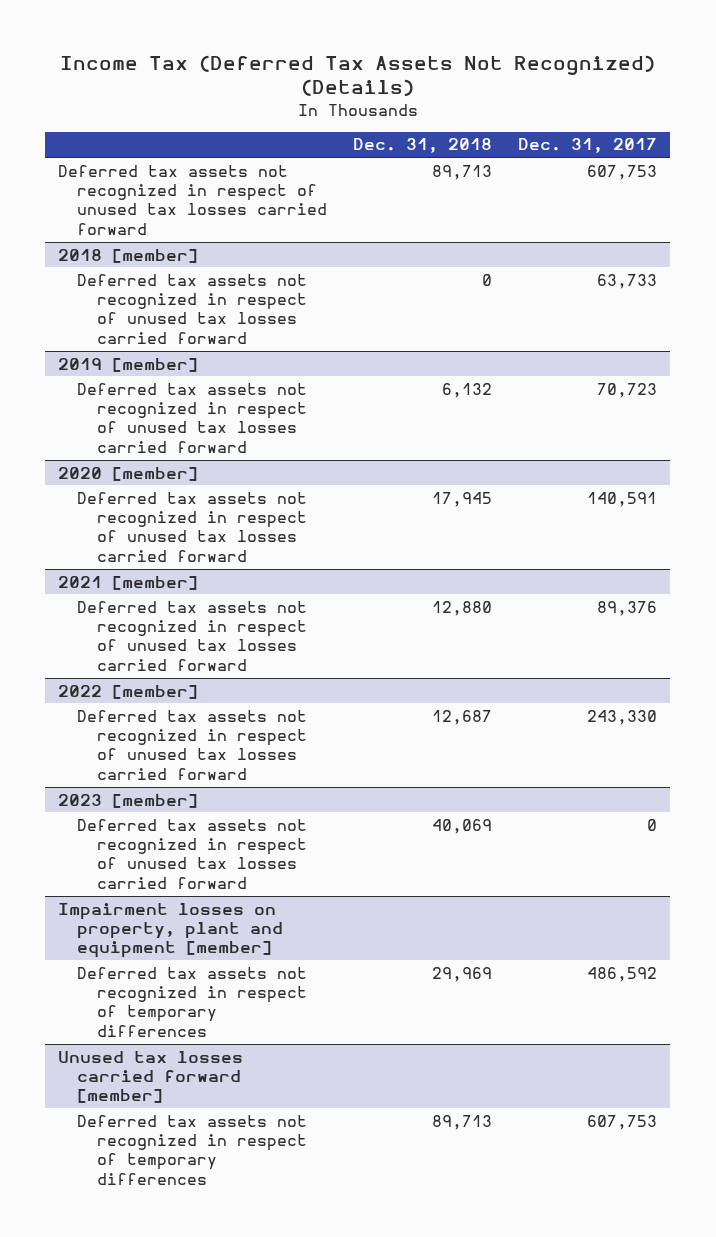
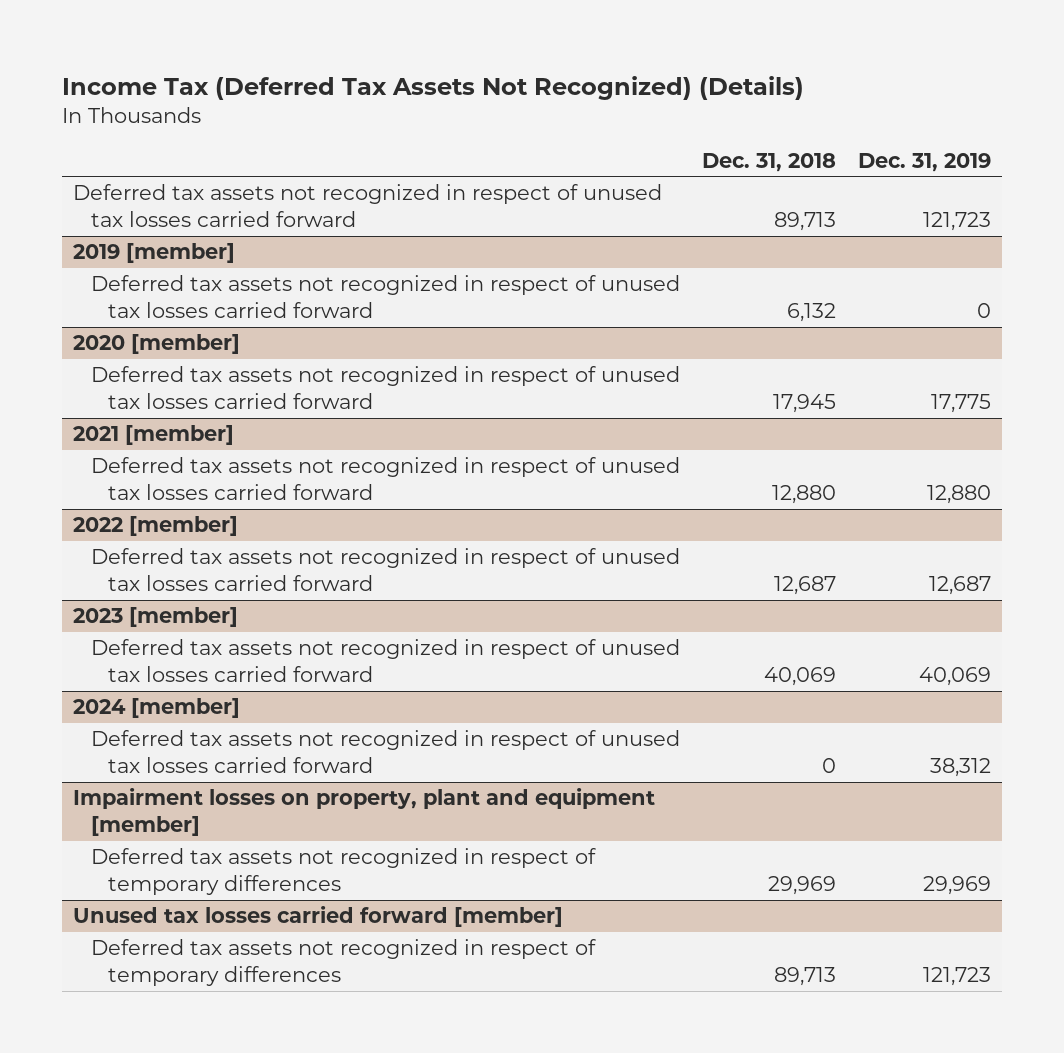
- | Dec. 31, 2018 | Dec. 31, 2017
+ | Dec. 31, 2018 | Dec. 31, 2019
- 2018 [member]
- Deferred tax assets not recognized in respect of unused tax losses carried forward | 0 | 63,733
+ 2024 [member]
+ Deferred tax assets not recognized in respect of unused tax losses carried forward | 0 | 38,312

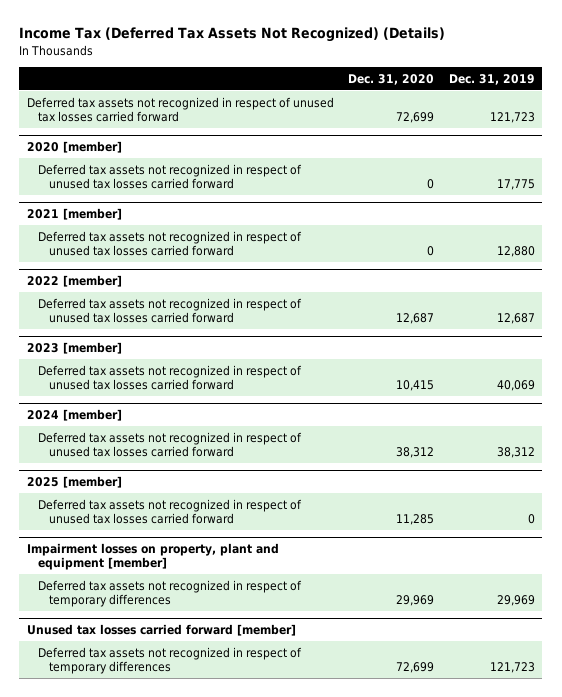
- | Dec. 31, 2018 | Dec. 31, 2019
+ | Dec. 31, 2020 | Dec. 31, 2019
- 2019 [member]
- Deferred tax assets not recognized in respect of unused tax losses carried forward | 6,132 | 0
+ 2025 [member]
+ Deferred tax assets not recognized in respect of unused tax losses carried forward | 11,285 | 0

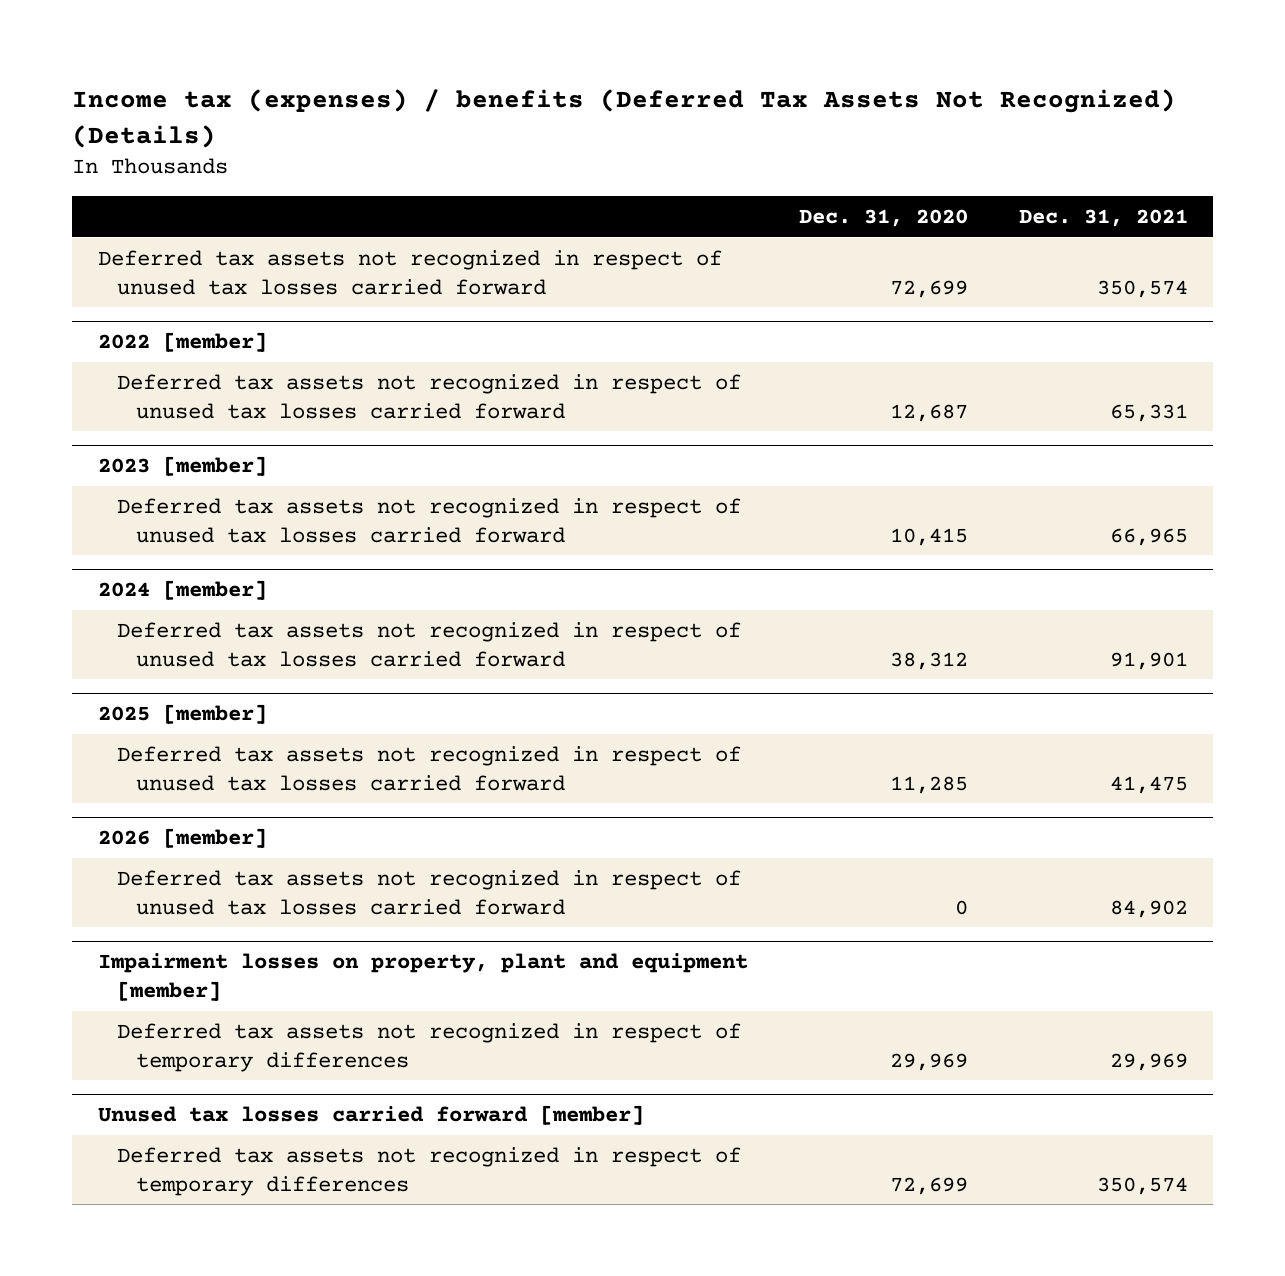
- Income Tax (Deferred Tax Assets Not Recognized) (Details)
+ Income tax (expenses) / benefits (Deferred Tax Assets Not Recognized) (Details)
- | Dec. 31, 2020 | Dec. 31, 2019
+ | Dec. 31, 2020 | Dec. 31, 2021
- 2020 [member]
- Deferred tax assets not recognized in respect of unused tax losses carried forward | 0 | 17,775
- 2021 [member]
- Deferred tax assets not recognized in respect of unused tax losses carried forward | 0 | 12,880
+ 2026 [member]
+ Deferred tax assets not recognized in respect of unused tax losses carried forward | 0 | 84,902

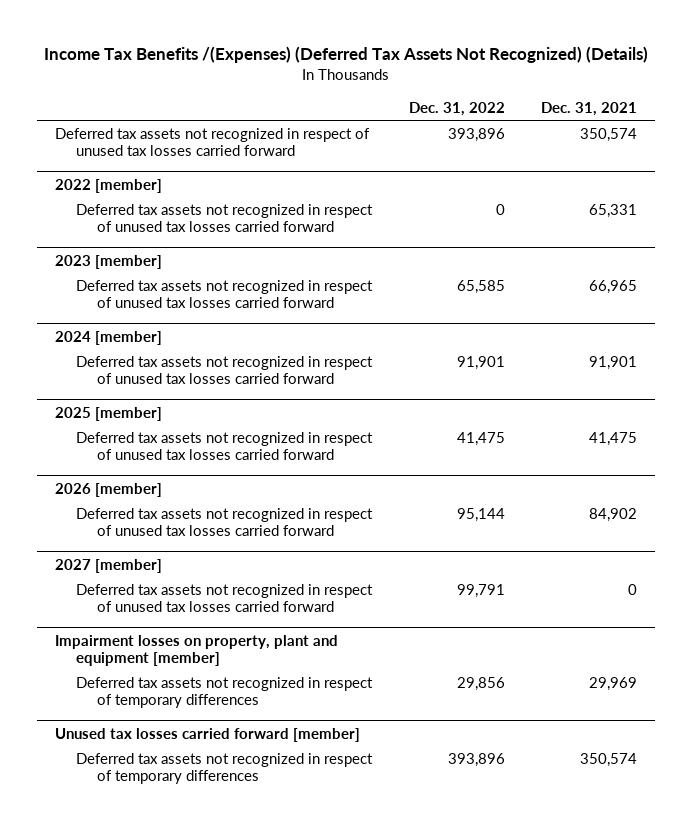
- Income tax (expenses) / benefits (Deferred Tax Assets Not Recognized) (Details)
+ Income Tax Benefits /(Expenses) (Deferred Tax Assets Not Recognized) (Details)
- | Dec. 31, 2020 | Dec. 31, 2021
+ | Dec. 31, 2022 | Dec. 31, 2021
+ 2027 [member]
+ Deferred tax assets not recognized in respect of unused tax losses carried forward | 99,791 | 0

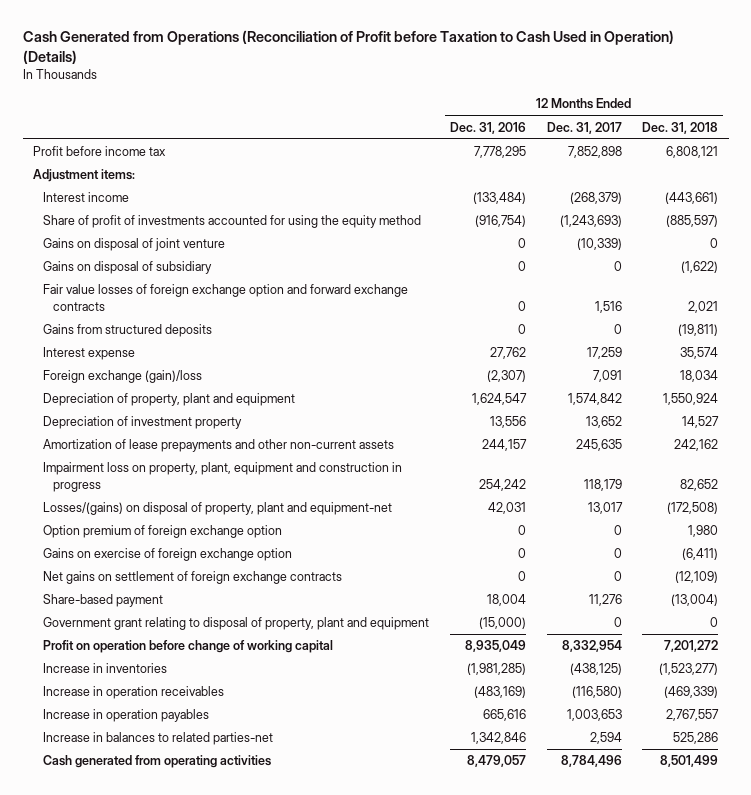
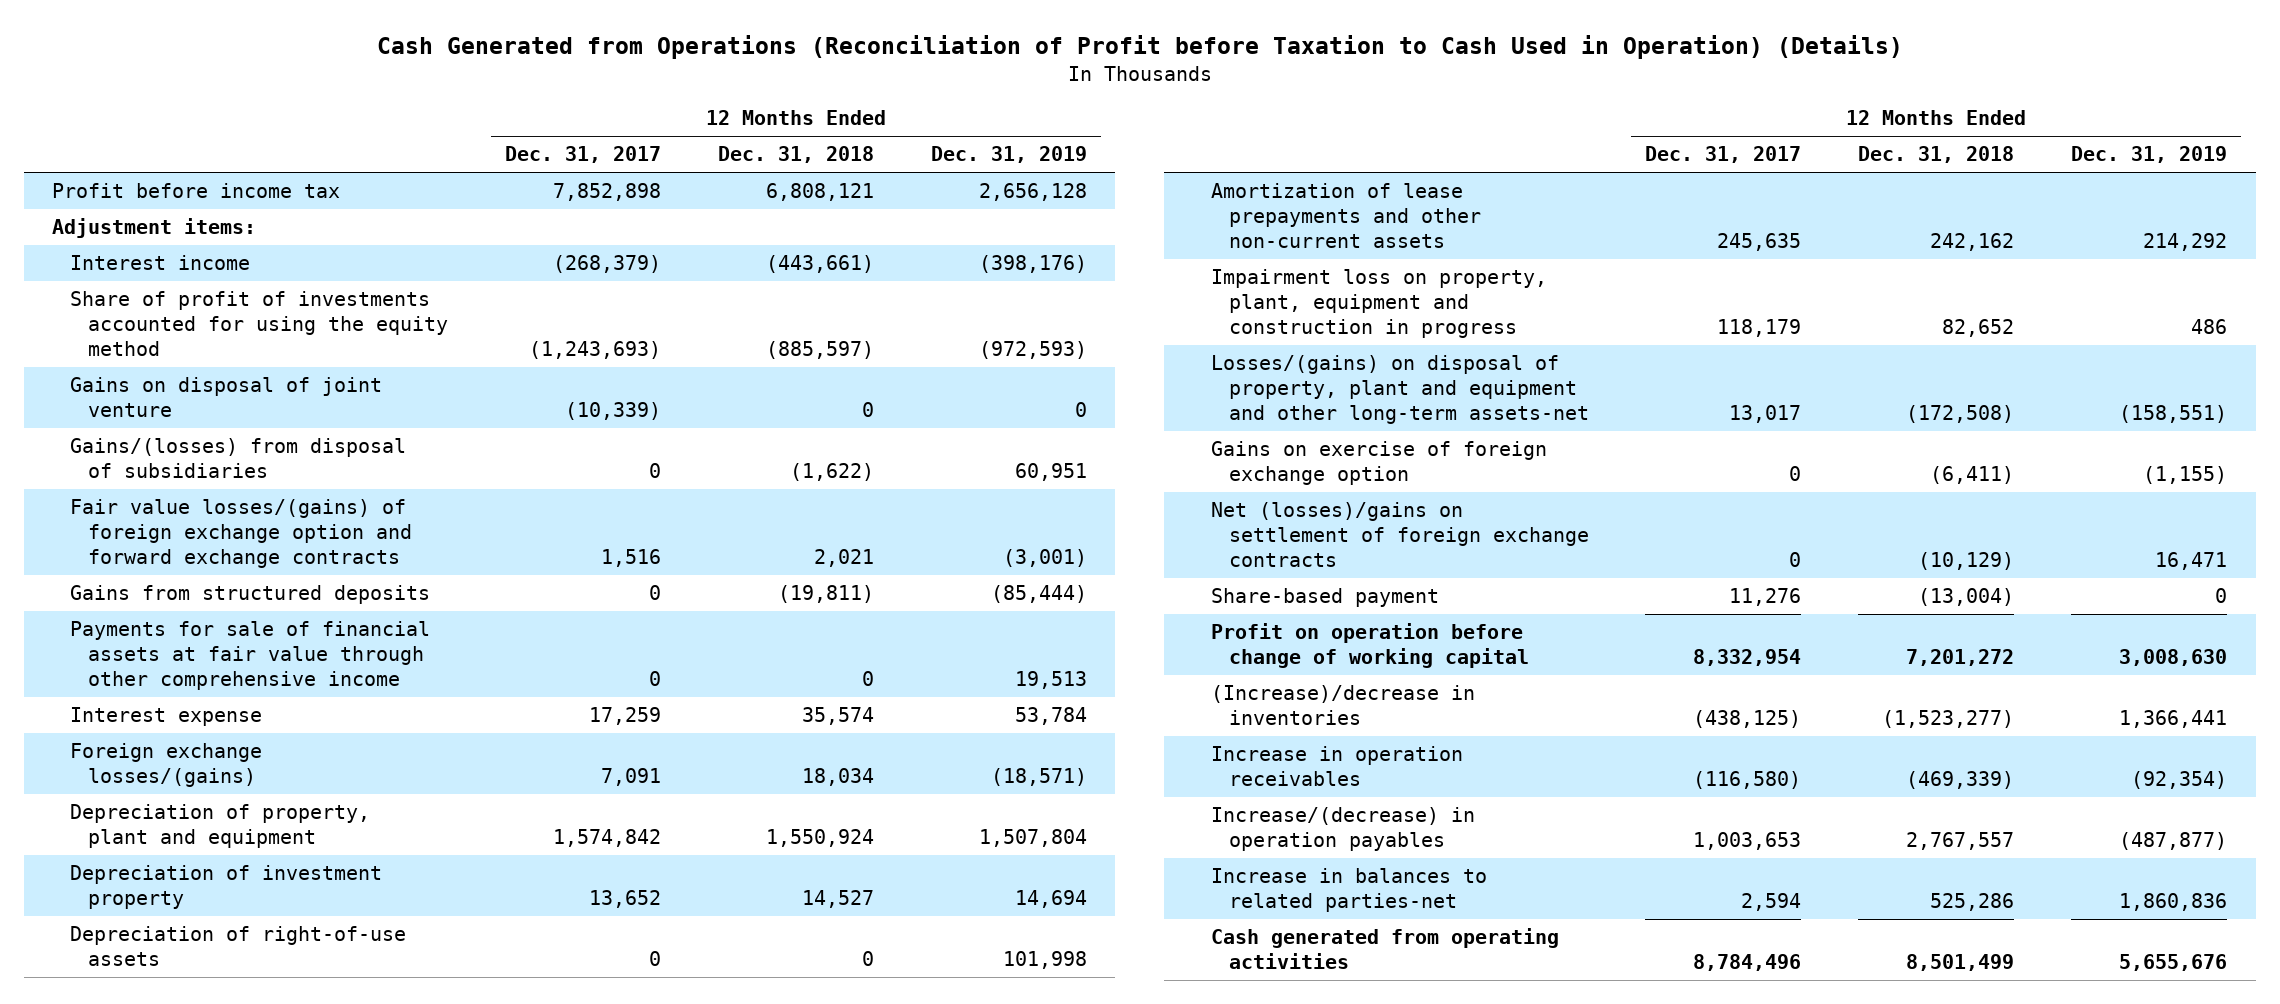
- | 12 Months Ended Dec. 31, 2016 | 12 Months Ended Dec. 31, 2017 | 12 Months Ended Dec. 31, 2018
+ | 12 Months Ended Dec. 31, 2017 | 12 Months Ended Dec. 31, 2018 | 12 Months Ended Dec. 31, 2019
- Gains on disposal of subsidiary | 0 | 0 | (1,622)
- Fair value losses of foreign exchange option and forward exchange contracts | 0 | 1,516 | 2,021
+ Gains/(losses) from disposal of subsidiaries | 0 | (1,622) | 60,951
+ Fair value losses/(gains) of foreign exchange option and forward exchange contracts | 1,516 | 2,021 | (3,001)
+ Payments for sale of financial assets at fair value through other comprehensive income | 0 | 0 | 19,513
- Foreign exchange (gain)/loss | (2,307) | 7,091 | 18,034
+ Foreign exchange losses/(gains) | 7,091 | 18,034 | (18,571)
+ Depreciation of right-of-use assets | 0 | 0 | 101,998
- Losses/(gains) on disposal of property, plant and equipment-net | 42,031 | 13,017 | (172,508)
- Option premium of foreign exchange option | 0 | 0 | 1,980
+ Losses/(gains) on disposal of property, plant and equipment and other long-term assets-net | 13,017 | (172,508) | (158,551)
- Net gains on settlement of foreign exchange contracts | 0 | 0 | (12,109)
+ Net (losses)/gains on settlement of foreign exchange contracts | 0 | (10,129) | 16,471
- Government grant relating to disposal of property, plant and equipment | (15,000) | 0 | 0
- Increase in inventories | (1,981,285) | (438,125) | (1,523,277)
+ (Increase)/decrease in inventories | (438,125) | (1,523,277) | 1,366,441
- Increase in operation payables | 665,616 | 1,003,653 | 2,767,557
+ Increase/(decrease) in operation payables | 1,003,653 | 2,767,557 | (487,877)

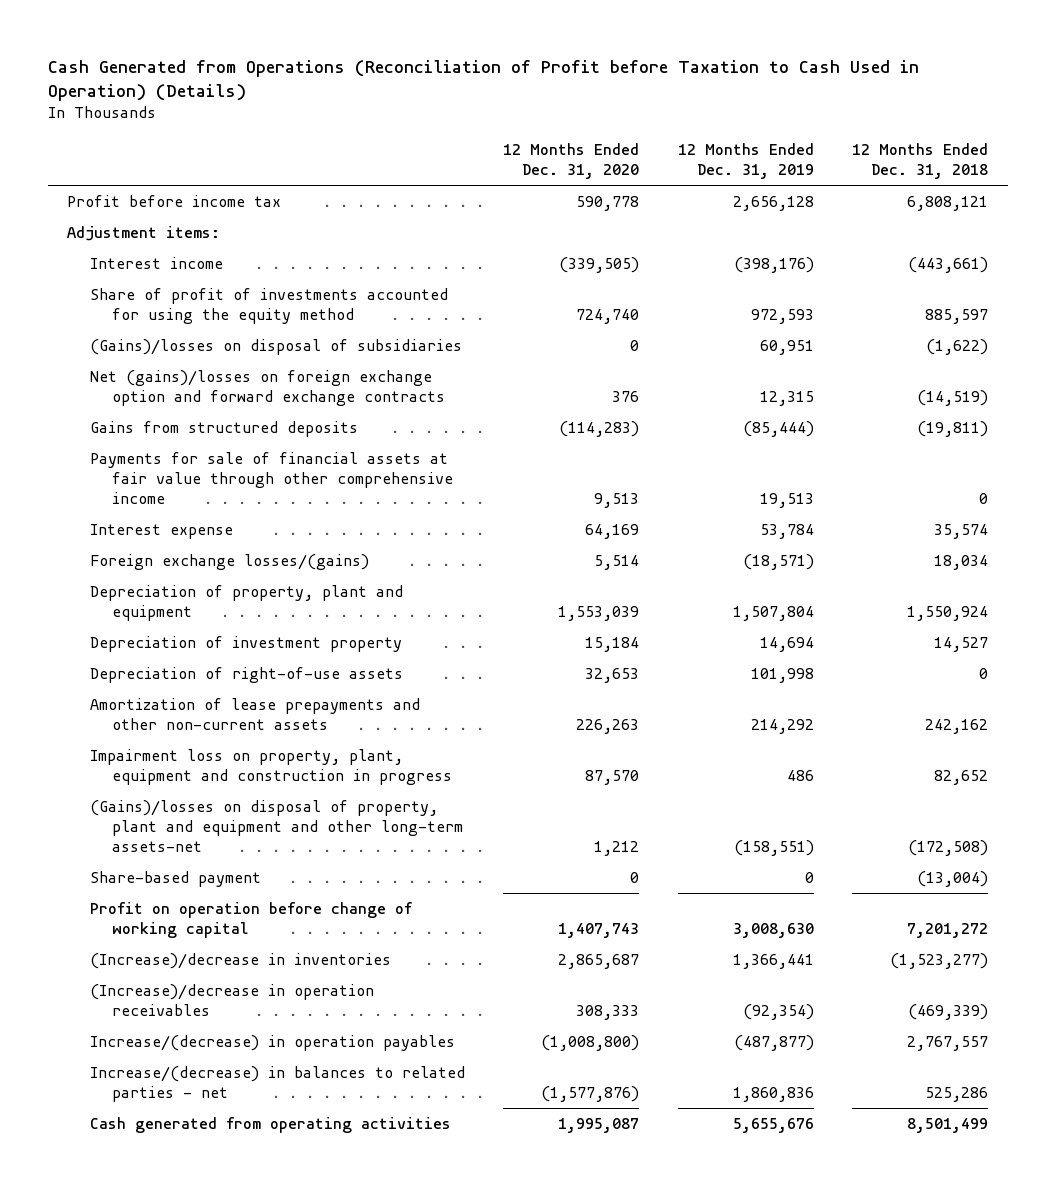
- | 12 Months Ended Dec. 31, 2017 | 12 Months Ended Dec. 31, 2018 | 12 Months Ended Dec. 31, 2019
+ | 12 Months Ended Dec. 31, 2020 | 12 Months Ended Dec. 31, 2019 | 12 Months Ended Dec. 31, 2018
- Share of profit of investments accounted for using the equity method | (1,243,693) | (885,597) | (972,593)
- Gains on disposal of joint venture | (10,339) | 0 | 0
- Gains/(losses) from disposal of subsidiaries | 0 | (1,622) | 60,951
- Fair value losses/(gains) of foreign exchange option and forward exchange contracts | 1,516 | 2,021 | (3,001)
+ Share of profit of investments accounted for using the equity method | 724,740 | 972,593 | 885,597
+ (Gains)/losses on disposal of subsidiaries | 0 | 60,951 | (1,622)
+ Net (gains)/losses on foreign exchange option and forward exchange contracts | 376 | 12,315 | (14,519)
- Losses/(gains) on disposal of property, plant and equipment and other long-term assets-net | 13,017 | (172,508) | (158,551)
- Gains on exercise of foreign exchange option | 0 | (6,411) | (1,155)
- Net (losses)/gains on settlement of foreign exchange contracts | 0 | (10,129) | 16,471
+ (Gains)/losses on disposal of property, plant and equipment and other long-term assets-net | 1,212 | (158,551) | (172,508)
- Increase in operation receivables | (116,580) | (469,339) | (92,354)
+ (Increase)/decrease in operation receivables | 308,333 | (92,354) | (469,339)
- Increase in balances to related parties-net | 2,594 | 525,286 | 1,860,836
+ Increase/(decrease) in balances to related parties - net | (1,577,876) | 1,860,836 | 525,286

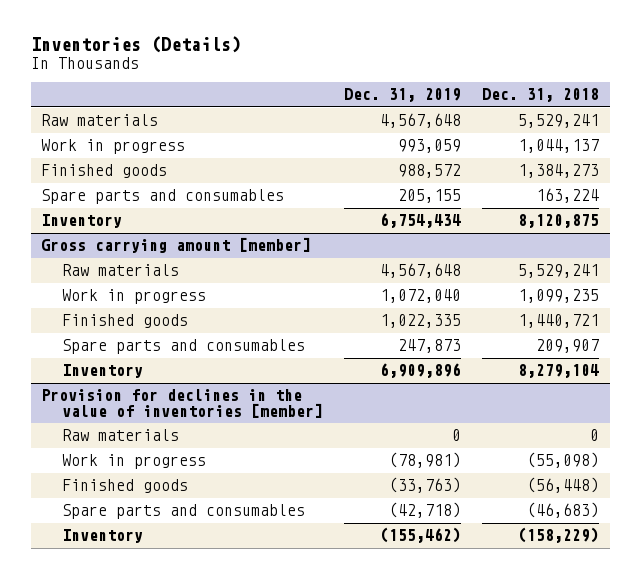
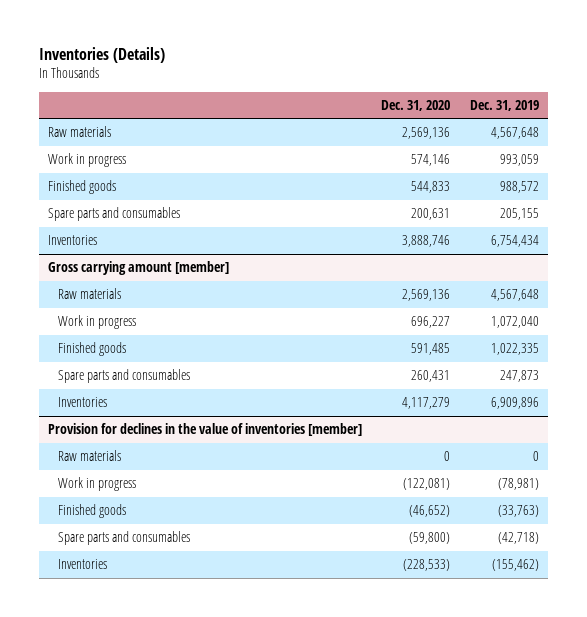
- | Dec. 31, 2019 | Dec. 31, 2018
+ | Dec. 31, 2020 | Dec. 31, 2019
- Inventory | 6,754,434 | 8,120,875
+ Inventories | 3,888,746 | 6,754,434
@ Gross carrying amount [member]
- Inventory | 6,909,896 | 8,279,104
+ Inventories | 4,117,279 | 6,909,896
@ Provision for declines in the value of inventories [member]
- Inventory | (155,462) | (158,229)
+ Inventories | (228,533) | (155,462)

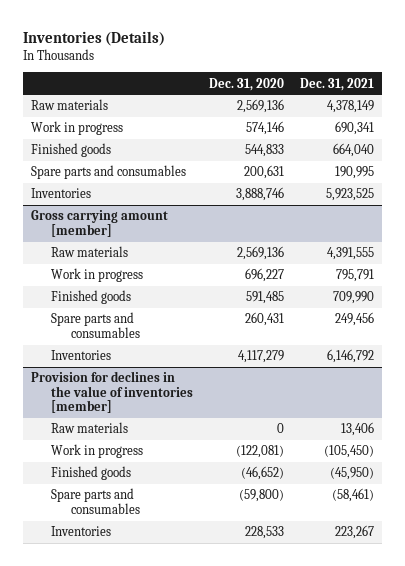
- | Dec. 31, 2020 | Dec. 31, 2019
+ | Dec. 31, 2020 | Dec. 31, 2021
@ Provision for declines in the value of inventories [member]
- Inventories | (228,533) | (155,462)
+ Inventories | 228,533 | 223,267

